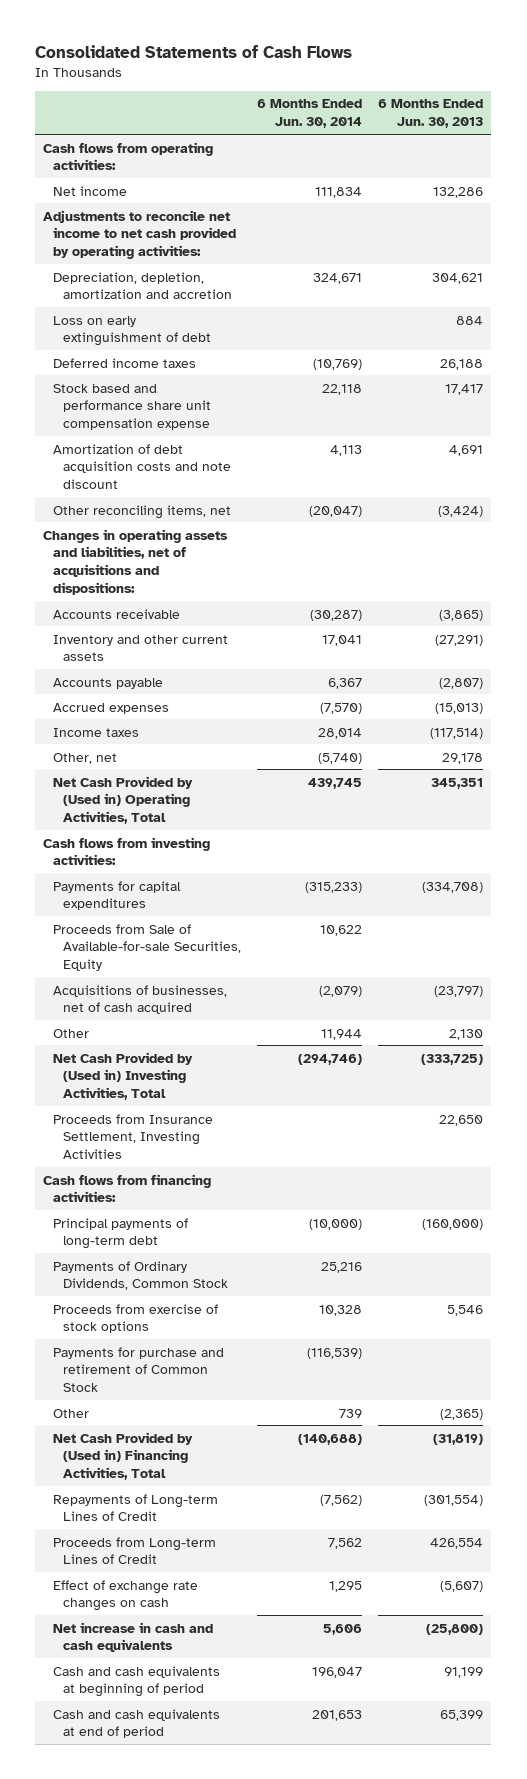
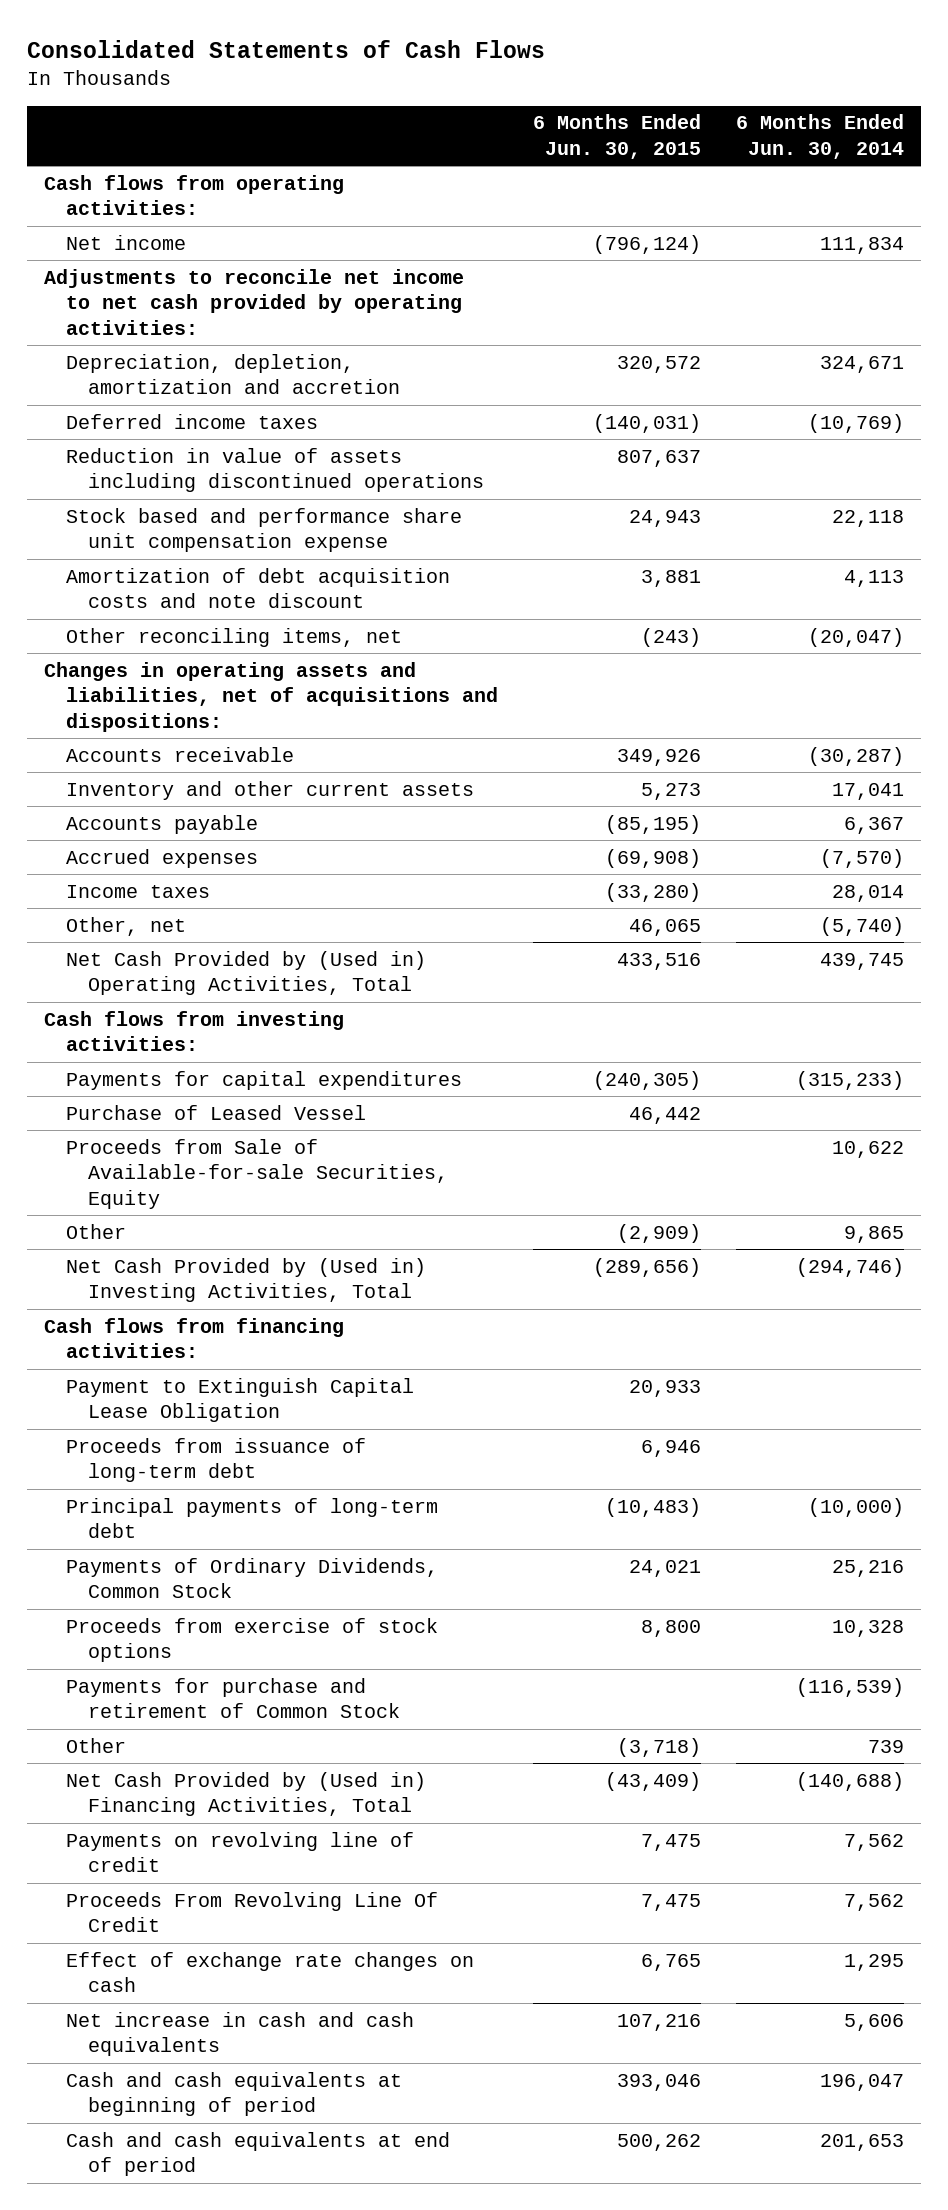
- | 6 Months Ended Jun. 30, 2014 | 6 Months Ended Jun. 30, 2013
+ | 6 Months Ended Jun. 30, 2015 | 6 Months Ended Jun. 30, 2014
- Loss on early extinguishment of debt | | 884
+ Reduction in value of assets including discontinued operations | 807,637 |
+ Purchase of Leased Vessel | 46,442 |
- Acquisitions of businesses, net of cash acquired | (2,079) | (23,797)
- Other | 11,944 | 2,130
+ Other | (2,909) | 9,865
- Proceeds from Insurance Settlement, Investing Activities | | 22,650
+ Payment to Extinguish Capital Lease Obligation | 20,933 |
+ Proceeds from issuance of long-term debt | 6,946 |
- Repayments of Long-term Lines of Credit | (7,562) | (301,554)
- Proceeds from Long-term Lines of Credit | 7,562 | 426,554
+ Payments on revolving line of credit | 7,475 | 7,562
+ Proceeds From Revolving Line Of Credit | 7,475 | 7,562

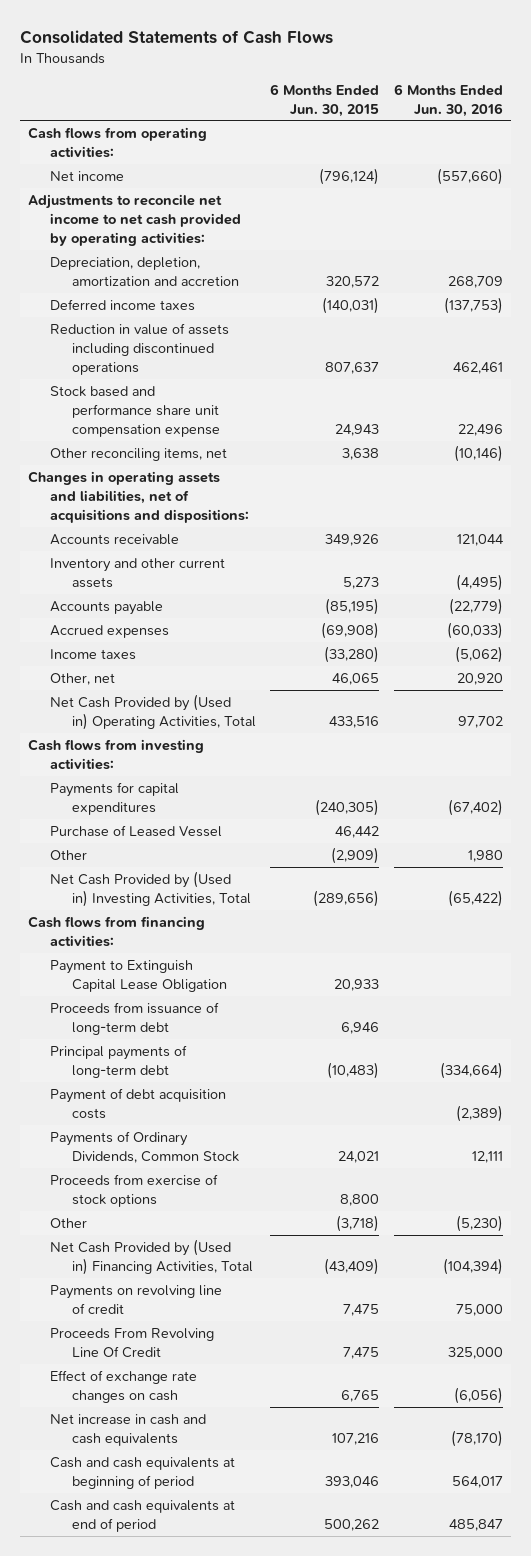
- | 6 Months Ended Jun. 30, 2015 | 6 Months Ended Jun. 30, 2014
+ | 6 Months Ended Jun. 30, 2015 | 6 Months Ended Jun. 30, 2016
- Amortization of debt acquisition costs and note discount | 3,881 | 4,113
- Other reconciling items, net | (243) | (20,047)
+ Other reconciling items, net | 3,638 | (10,146)
- Proceeds from Sale of Available-for-sale Securities, Equity | | 10,622
+ Payment of debt acquisition costs | | (2,389)
- Payments for purchase and retirement of Common Stock | | (116,539)

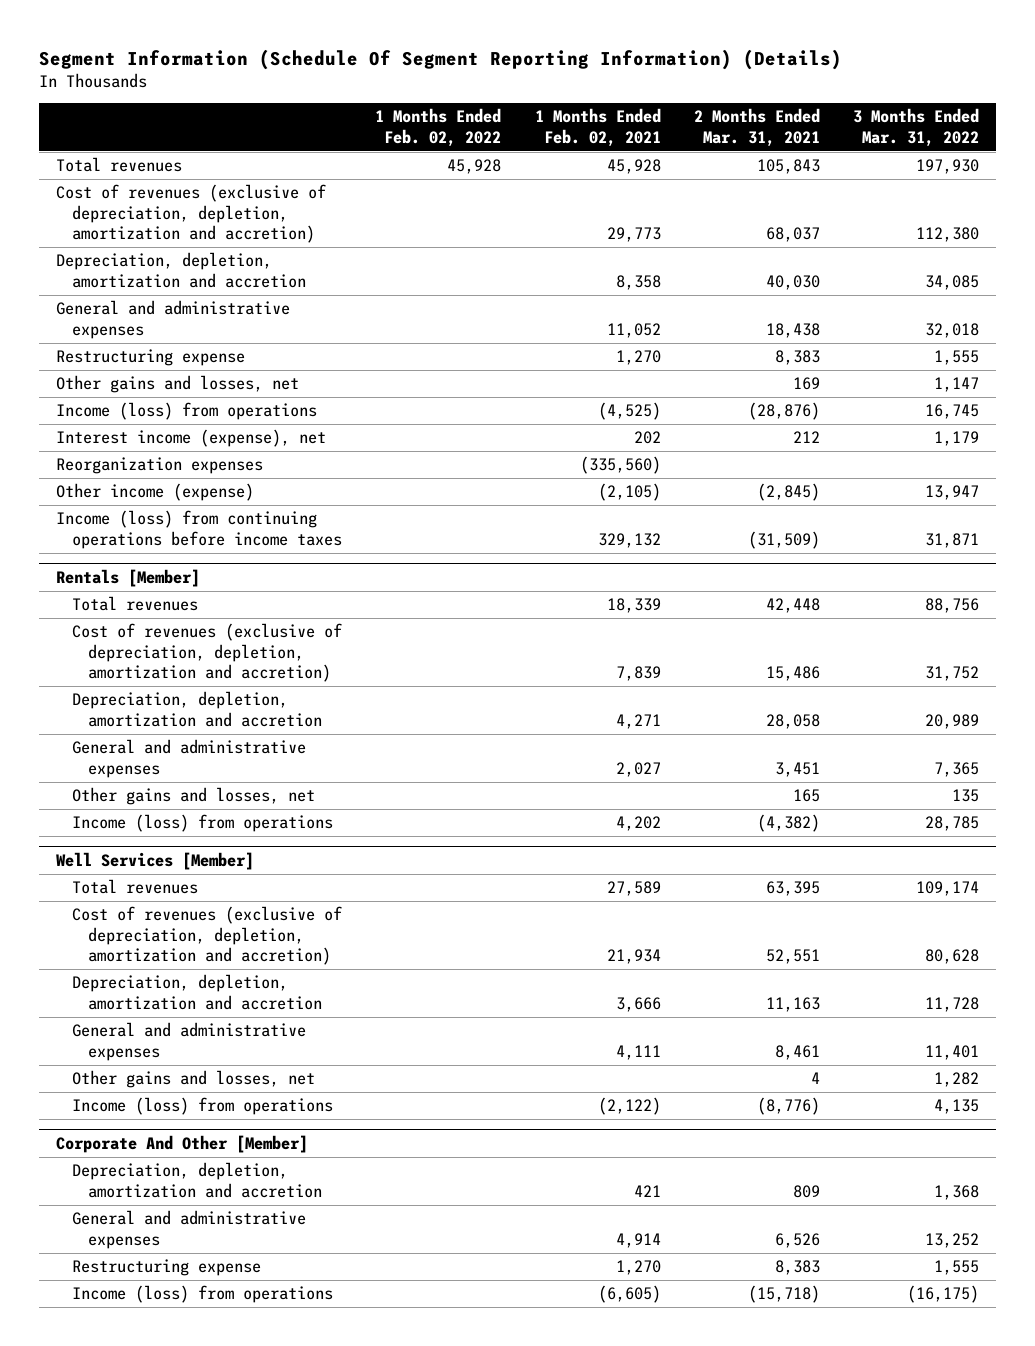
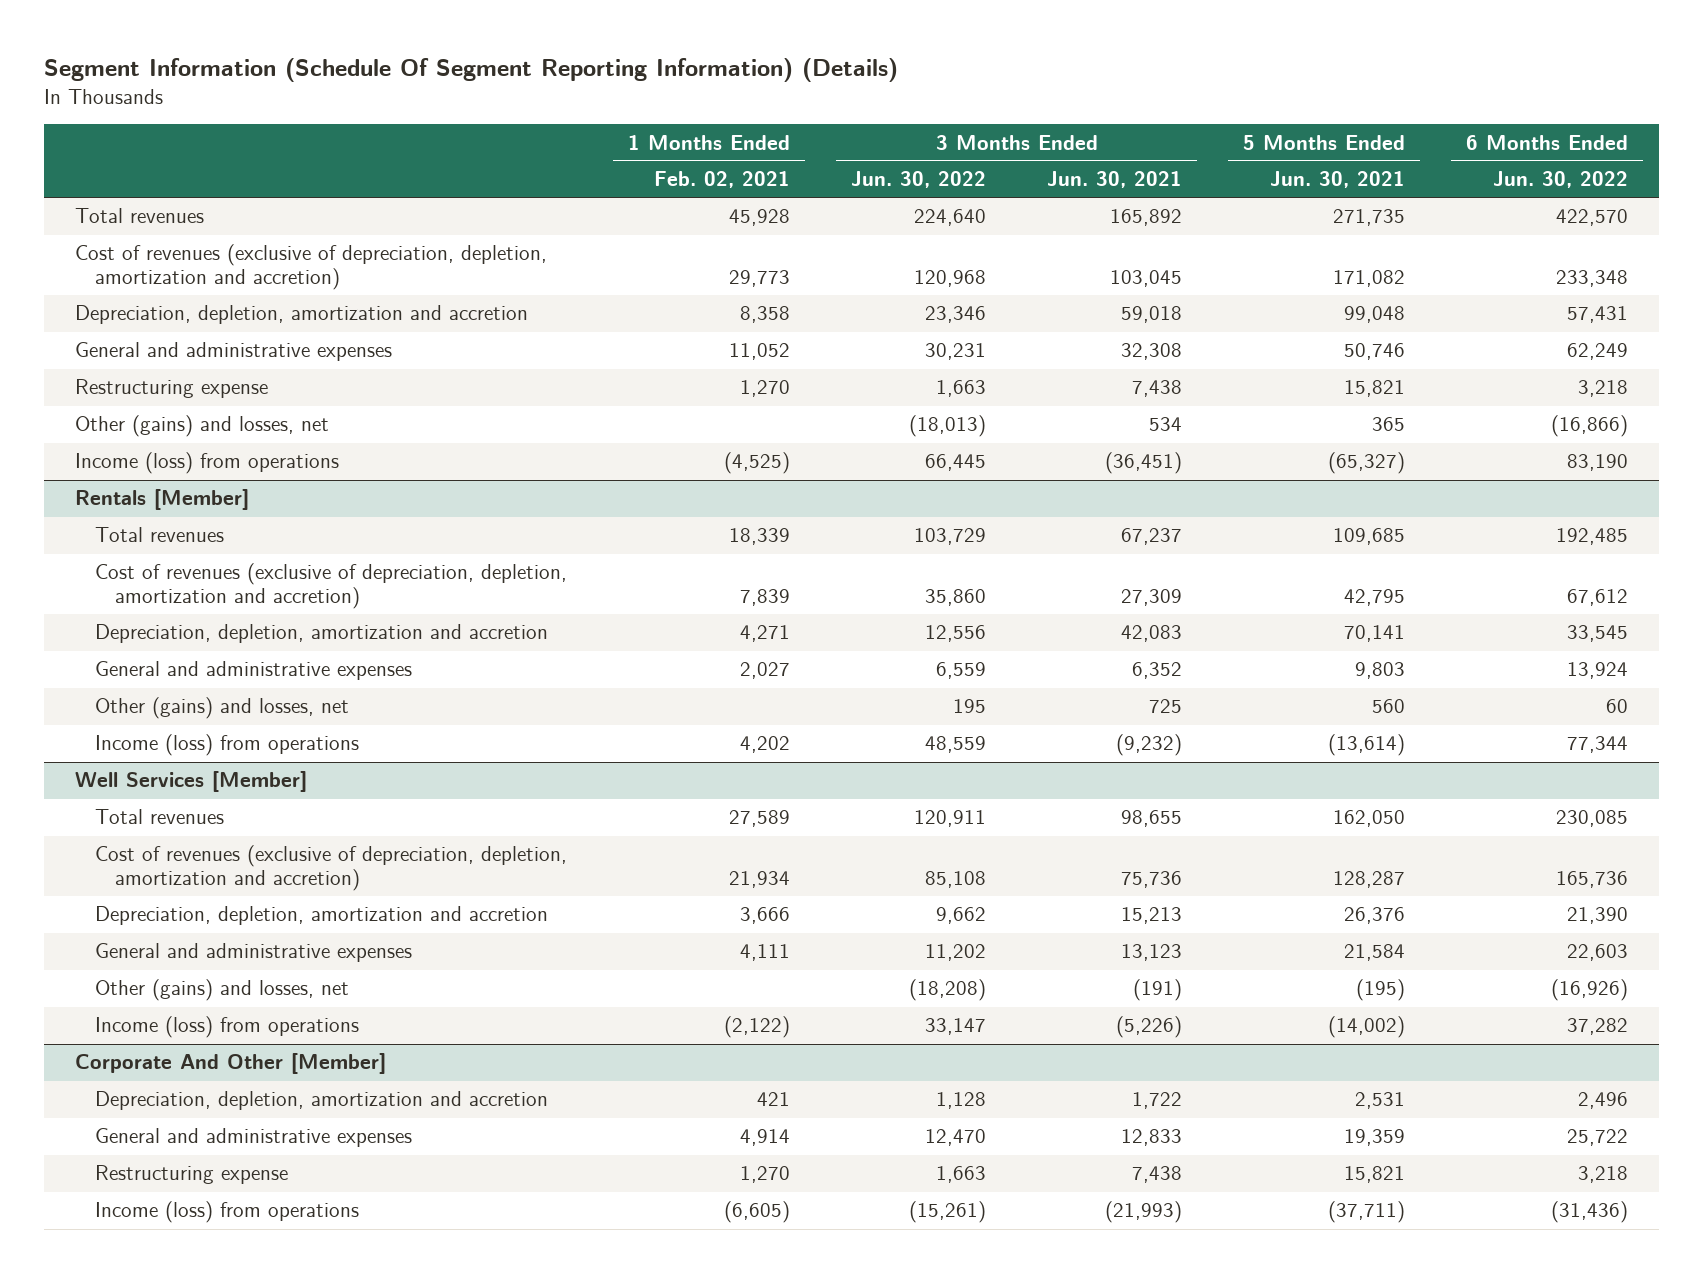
- | 1 Months Ended Feb. 02, 2022 | 1 Months Ended Feb. 02, 2021 | 2 Months Ended Mar. 31, 2021 | 3 Months Ended Mar. 31, 2022
+ | 1 Months Ended Feb. 02, 2021 | 3 Months Ended Jun. 30, 2022 | 3 Months Ended Jun. 30, 2021 | 5 Months Ended Jun. 30, 2021 | 6 Months Ended Jun. 30, 2022
- Other gains and losses, net | | | 169 | 1,147
+ Other (gains) and losses, net | | (18,013) | 534 | 365 | (16,866)
- Interest income (expense), net | | 202 | 212 | 1,179
- Reorganization expenses | | (335,560) | |
- Other income (expense) | | (2,105) | (2,845) | 13,947
- Income (loss) from continuing operations before income taxes | | 329,132 | (31,509) | 31,871
@ Rentals [Member]
- Other gains and losses, net | | | 165 | 135
+ Other (gains) and losses, net | | 195 | 725 | 560 | 60
@ Well Services [Member]
- Other gains and losses, net | | | 4 | 1,282
+ Other (gains) and losses, net | | (18,208) | (191) | (195) | (16,926)

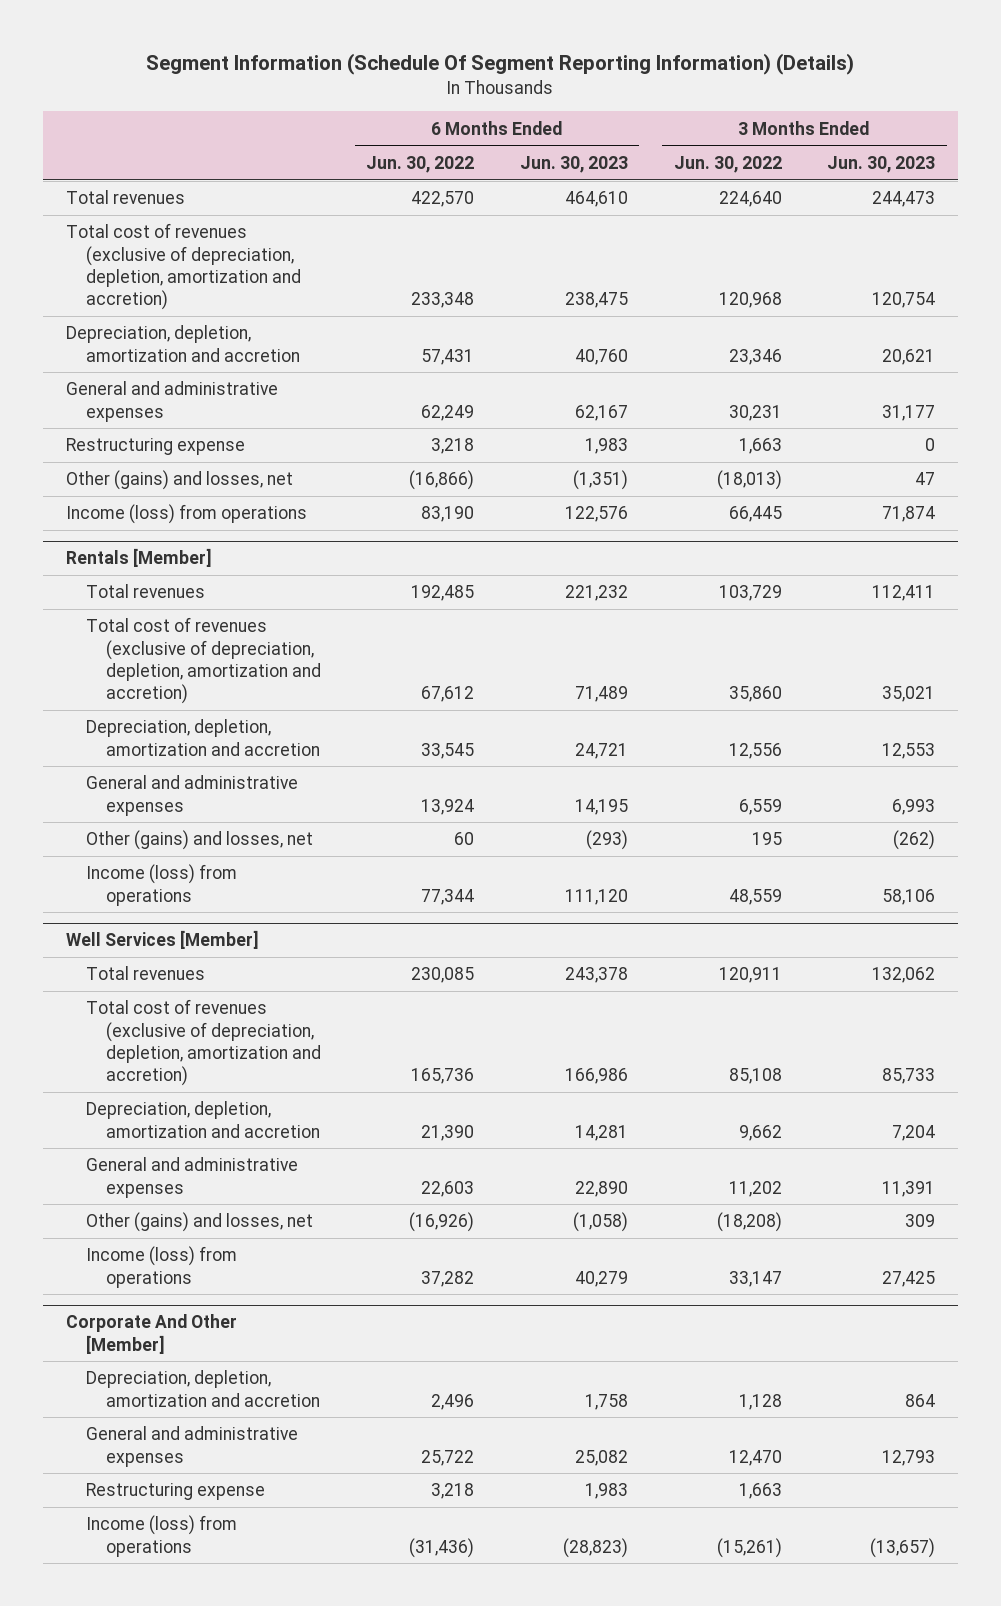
- | 1 Months Ended Feb. 02, 2021 | 3 Months Ended Jun. 30, 2022 | 3 Months Ended Jun. 30, 2021 | 5 Months Ended Jun. 30, 2021 | 6 Months Ended Jun. 30, 2022
+ | 6 Months Ended Jun. 30, 2022 | 6 Months Ended Jun. 30, 2023 | 3 Months Ended Jun. 30, 2022 | 3 Months Ended Jun. 30, 2023
- Cost of revenues (exclusive of depreciation, depletion, amortization and accretion) | 29,773 | 120,968 | 103,045 | 171,082 | 233,348
+ Total cost of revenues (exclusive of depreciation, depletion, amortization and accretion) | 233,348 | 238,475 | 120,968 | 120,754
@ Rentals [Member]
- Cost of revenues (exclusive of depreciation, depletion, amortization and accretion) | 7,839 | 35,860 | 27,309 | 42,795 | 67,612
+ Total cost of revenues (exclusive of depreciation, depletion, amortization and accretion) | 67,612 | 71,489 | 35,860 | 35,021
@ Well Services [Member]
- Cost of revenues (exclusive of depreciation, depletion, amortization and accretion) | 21,934 | 85,108 | 75,736 | 128,287 | 165,736
+ Total cost of revenues (exclusive of depreciation, depletion, amortization and accretion) | 165,736 | 166,986 | 85,108 | 85,733

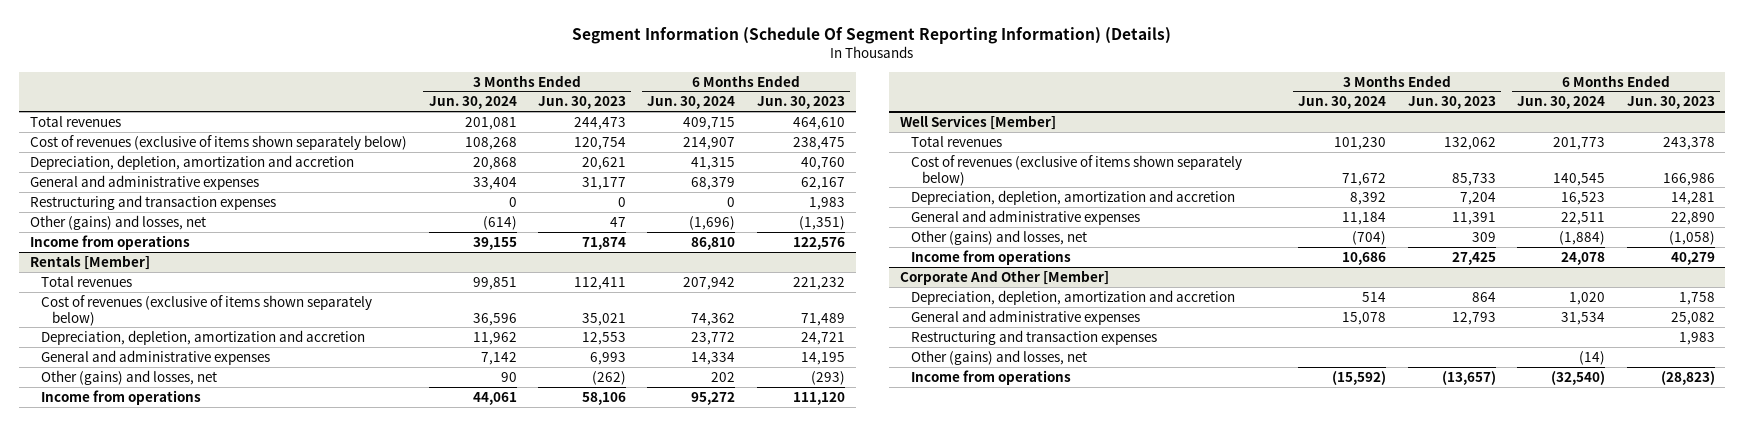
- | 6 Months Ended Jun. 30, 2022 | 6 Months Ended Jun. 30, 2023 | 3 Months Ended Jun. 30, 2022 | 3 Months Ended Jun. 30, 2023
+ | 3 Months Ended Jun. 30, 2024 | 3 Months Ended Jun. 30, 2023 | 6 Months Ended Jun. 30, 2024 | 6 Months Ended Jun. 30, 2023
- Total cost of revenues (exclusive of depreciation, depletion, amortization and accretion) | 233,348 | 238,475 | 120,968 | 120,754
+ Cost of revenues (exclusive of items shown separately below) | 108,268 | 120,754 | 214,907 | 238,475
- Restructuring expense | 3,218 | 1,983 | 1,663 | 0
+ Restructuring and transaction expenses | 0 | 0 | 0 | 1,983
- Income (loss) from operations | 83,190 | 122,576 | 66,445 | 71,874
+ Income from operations | 39,155 | 71,874 | 86,810 | 122,576
@ Rentals [Member]
- Total cost of revenues (exclusive of depreciation, depletion, amortization and accretion) | 67,612 | 71,489 | 35,860 | 35,021
+ Cost of revenues (exclusive of items shown separately below) | 36,596 | 35,021 | 74,362 | 71,489
- Income (loss) from operations | 77,344 | 111,120 | 48,559 | 58,106
+ Income from operations | 44,061 | 58,106 | 95,272 | 111,120
@ Well Services [Member]
- Total cost of revenues (exclusive of depreciation, depletion, amortization and accretion) | 165,736 | 166,986 | 85,108 | 85,733
+ Cost of revenues (exclusive of items shown separately below) | 71,672 | 85,733 | 140,545 | 166,986
- Income (loss) from operations | 37,282 | 40,279 | 33,147 | 27,425
+ Income from operations | 10,686 | 27,425 | 24,078 | 40,279
@ Corporate And Other [Member]
- Restructuring expense | 3,218 | 1,983 | 1,663 |
- Income (loss) from operations | (31,436) | (28,823) | (15,261) | (13,657)
+ Restructuring and transaction expenses | | | | 1,983
+ Other (gains) and losses, net | | | (14) |
+ Income from operations | (15,592) | (13,657) | (32,540) | (28,823)

